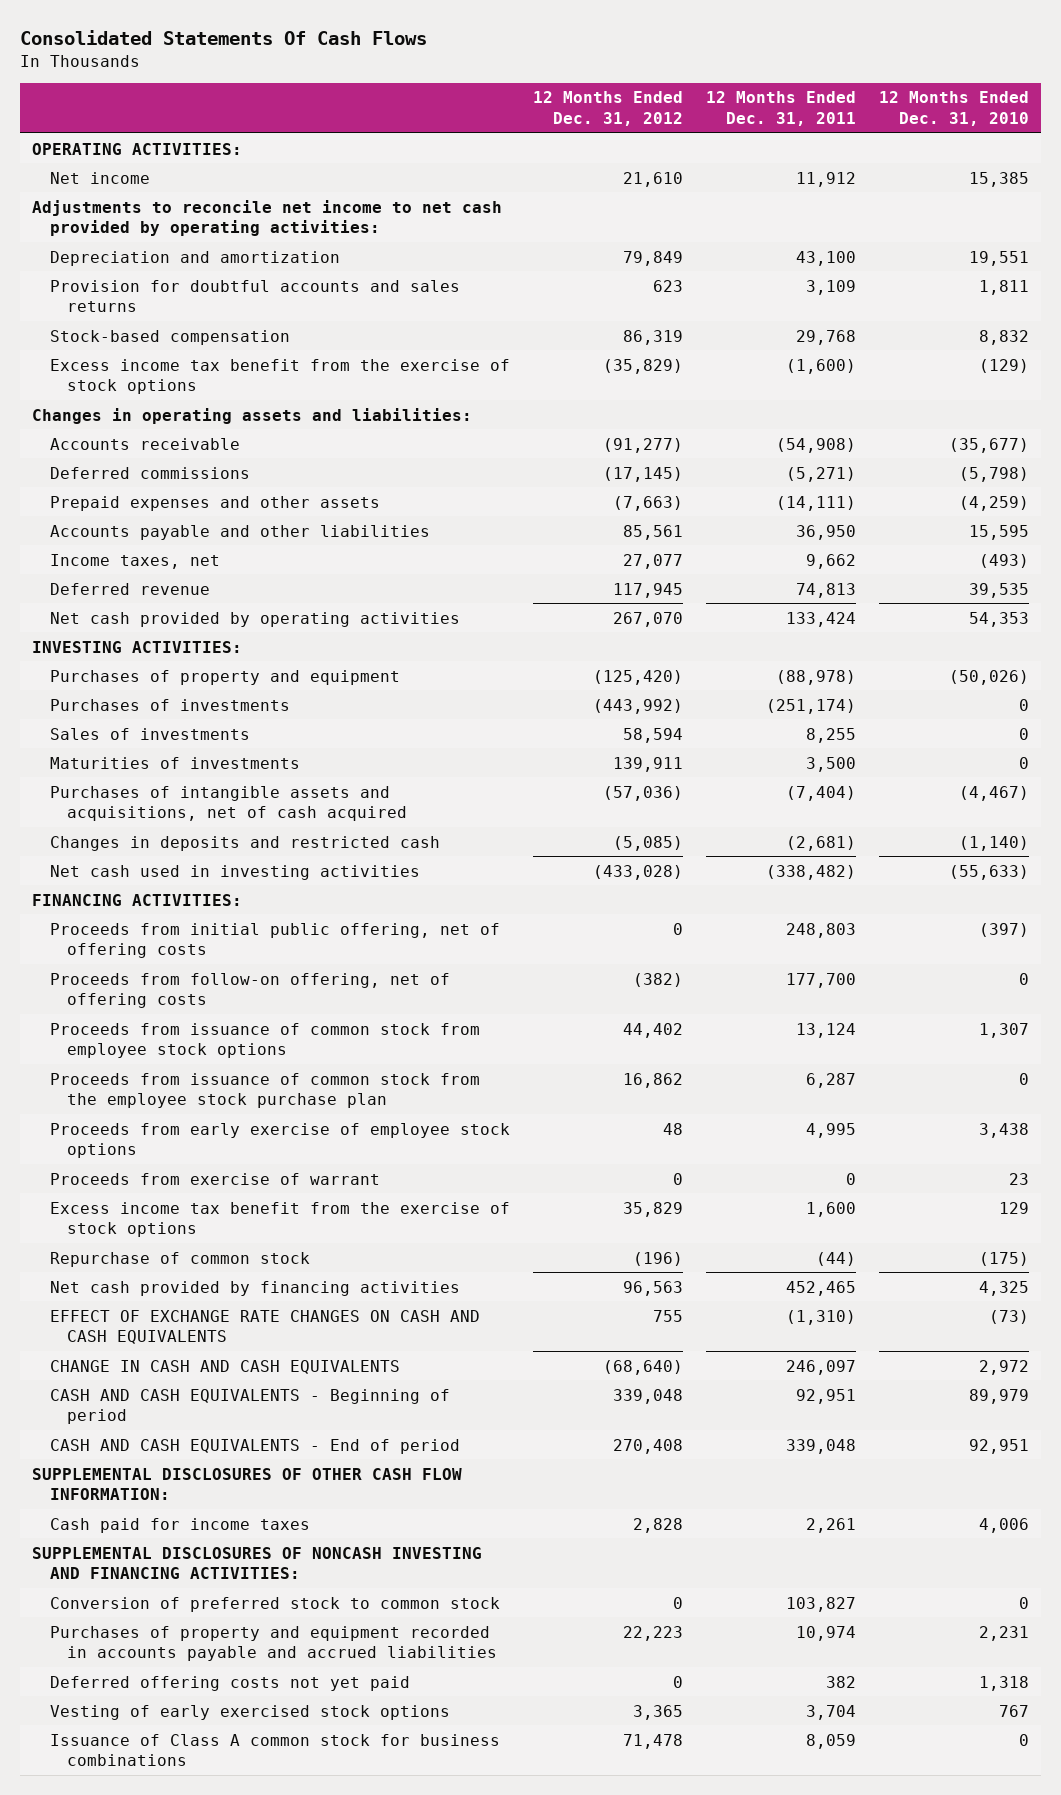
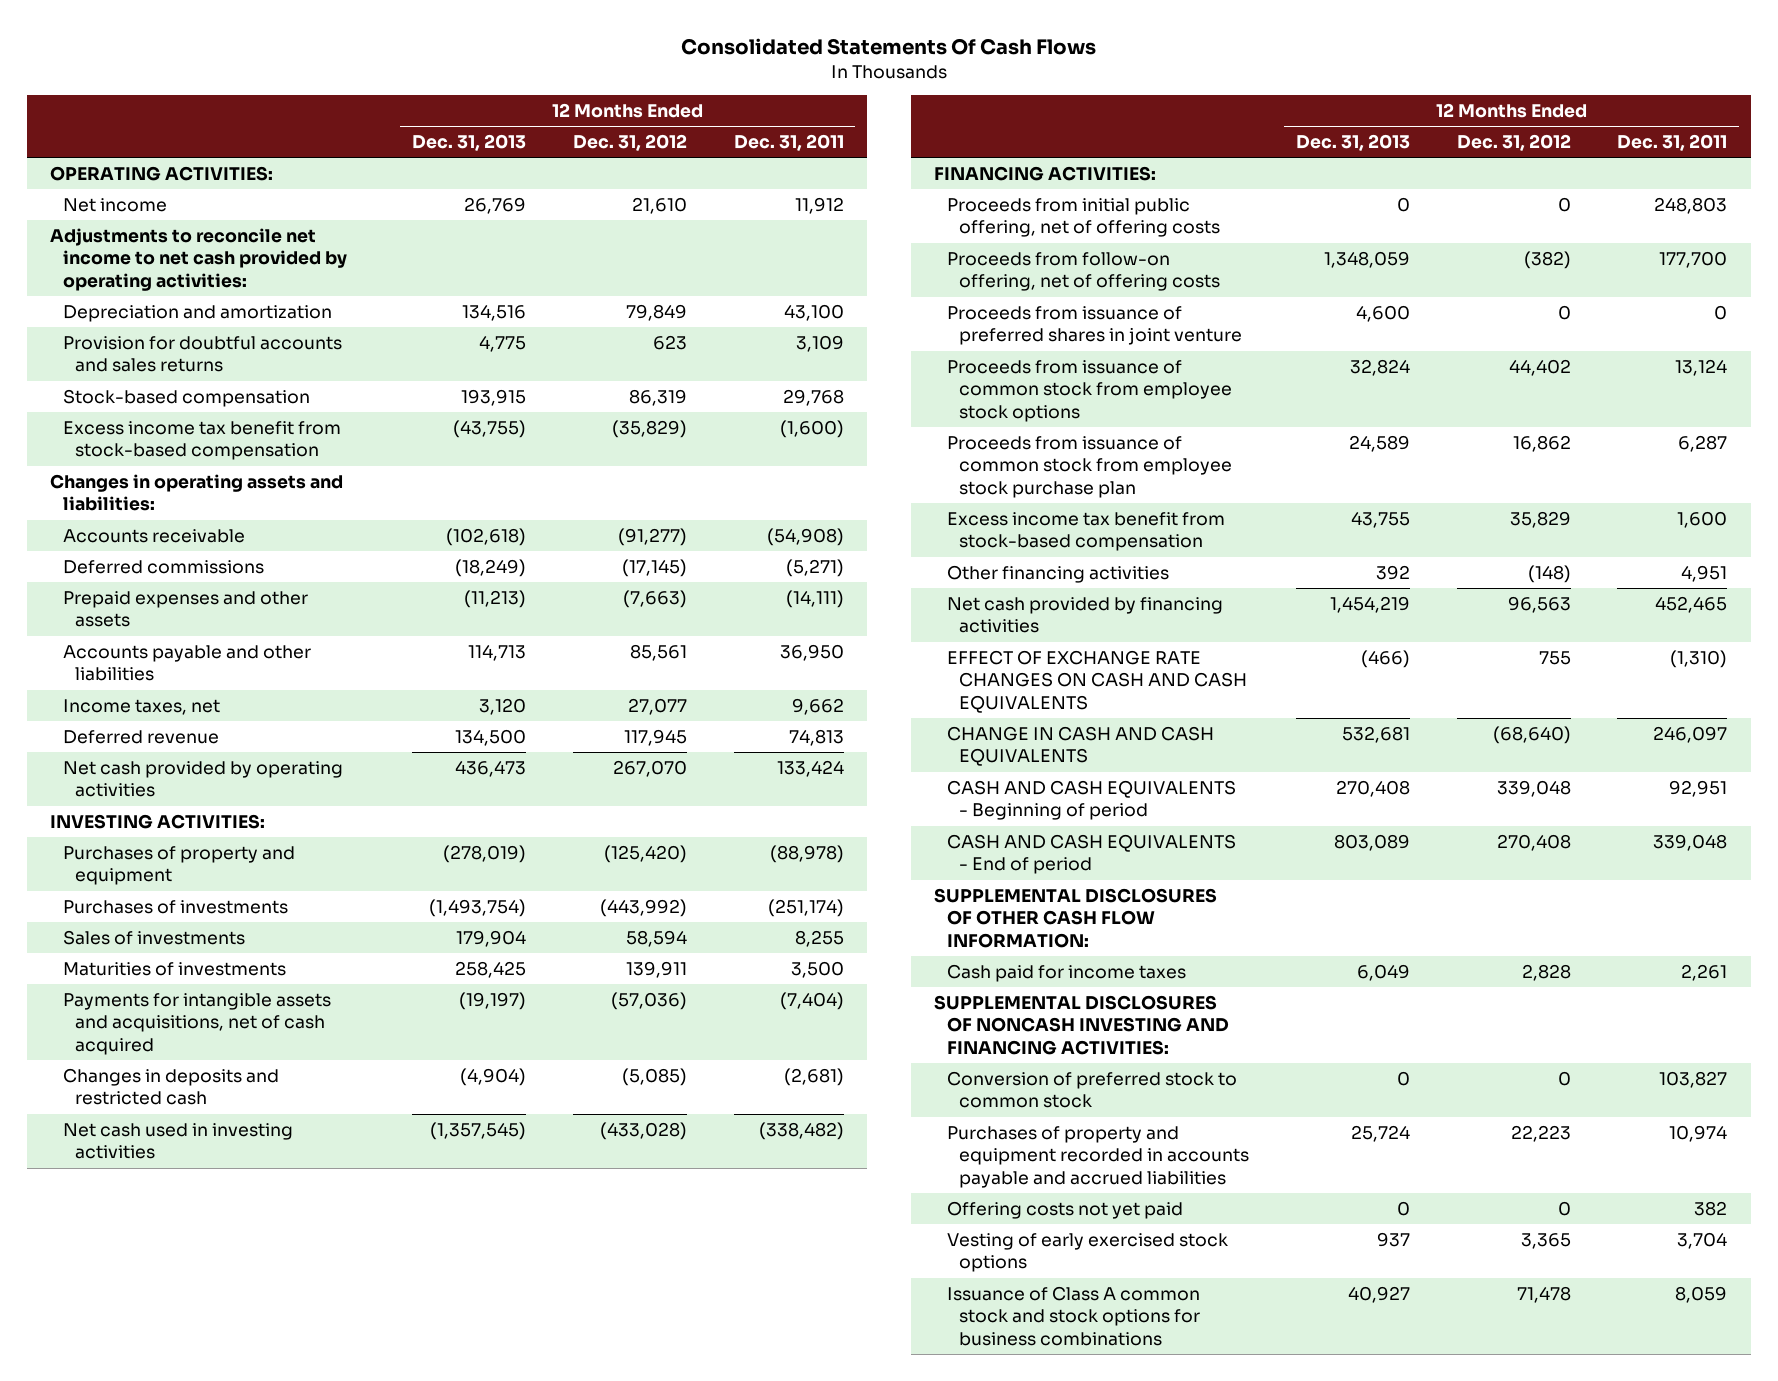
- | 12 Months Ended Dec. 31, 2012 | 12 Months Ended Dec. 31, 2011 | 12 Months Ended Dec. 31, 2010
+ | 12 Months Ended Dec. 31, 2013 | 12 Months Ended Dec. 31, 2012 | 12 Months Ended Dec. 31, 2011
- Excess income tax benefit from the exercise of stock options | (35,829) | (1,600) | (129)
+ Excess income tax benefit from stock-based compensation | (43,755) | (35,829) | (1,600)
- Purchases of intangible assets and acquisitions, net of cash acquired | (57,036) | (7,404) | (4,467)
+ Payments for intangible assets and acquisitions, net of cash acquired | (19,197) | (57,036) | (7,404)
+ Proceeds from issuance of preferred shares in joint venture | 4,600 | 0 | 0
- Proceeds from issuance of common stock from the employee stock purchase plan | 16,862 | 6,287 | 0
- Proceeds from early exercise of employee stock options | 48 | 4,995 | 3,438
- Proceeds from exercise of warrant | 0 | 0 | 23
- Excess income tax benefit from the exercise of stock options | 35,829 | 1,600 | 129
- Repurchase of common stock | (196) | (44) | (175)
+ Proceeds from issuance of common stock from employee stock purchase plan | 24,589 | 16,862 | 6,287
+ Excess income tax benefit from stock-based compensation | 43,755 | 35,829 | 1,600
+ Other financing activities | 392 | (148) | 4,951
- Deferred offering costs not yet paid | 0 | 382 | 1,318
+ Offering costs not yet paid | 0 | 0 | 382
- Issuance of Class A common stock for business combinations | 71,478 | 8,059 | 0
+ Issuance of Class A common stock and stock options for business combinations | 40,927 | 71,478 | 8,059

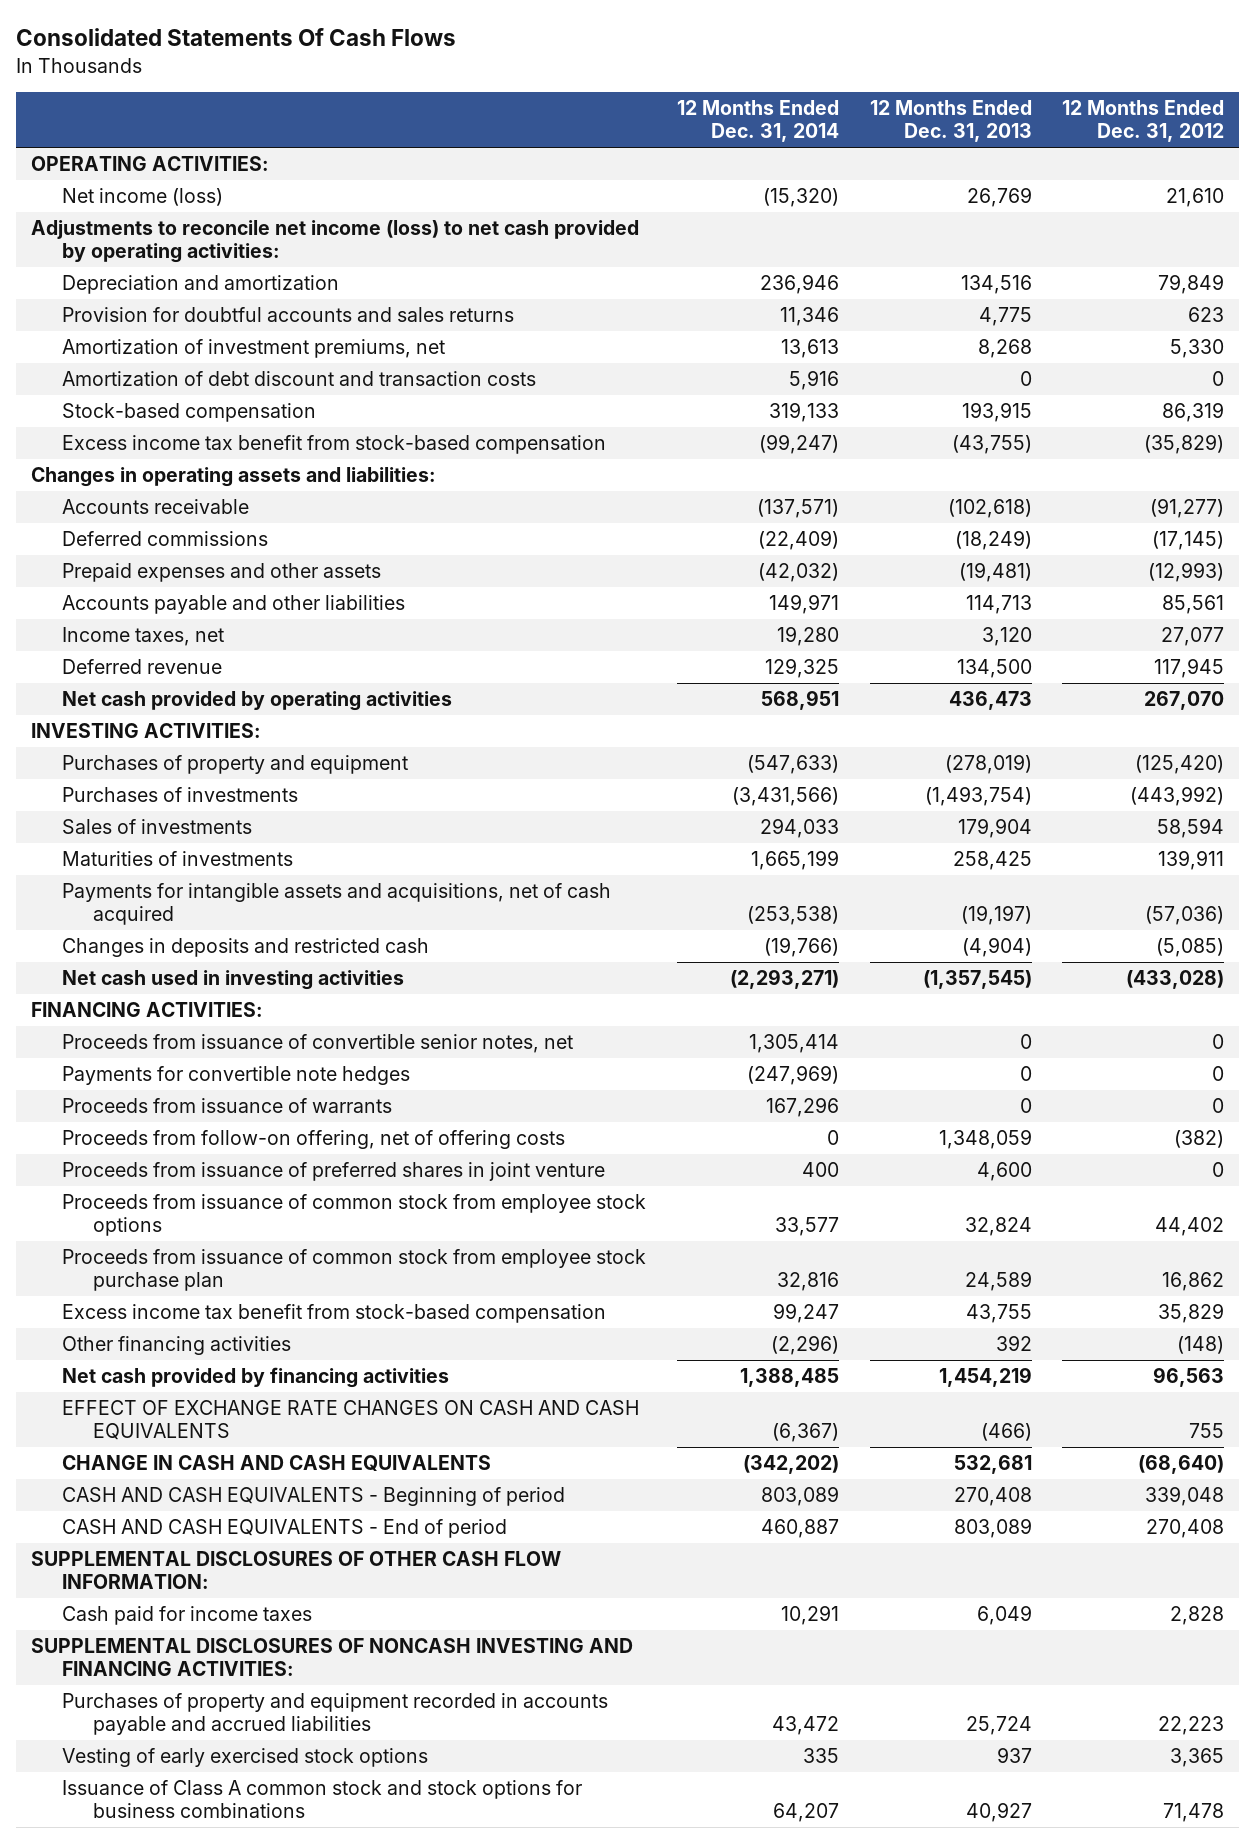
- | 12 Months Ended Dec. 31, 2013 | 12 Months Ended Dec. 31, 2012 | 12 Months Ended Dec. 31, 2011
+ | 12 Months Ended Dec. 31, 2014 | 12 Months Ended Dec. 31, 2013 | 12 Months Ended Dec. 31, 2012
- Net income | 26,769 | 21,610 | 11,912
- Adjustments to reconcile net income to net cash provided by operating activities:
+ Net income (loss) | (15,320) | 26,769 | 21,610
+ Adjustments to reconcile net income (loss) to net cash provided by operating activities:
+ Amortization of investment premiums, net | 13,613 | 8,268 | 5,330
+ Amortization of debt discount and transaction costs | 5,916 | 0 | 0
- Prepaid expenses and other assets | (11,213) | (7,663) | (14,111)
+ Prepaid expenses and other assets | (42,032) | (19,481) | (12,993)
- Proceeds from initial public offering, net of offering costs | 0 | 0 | 248,803
+ Proceeds from issuance of convertible senior notes, net | 1,305,414 | 0 | 0
+ Payments for convertible note hedges | (247,969) | 0 | 0
+ Proceeds from issuance of warrants | 167,296 | 0 | 0
- Conversion of preferred stock to common stock | 0 | 0 | 103,827
- Offering costs not yet paid | 0 | 0 | 382

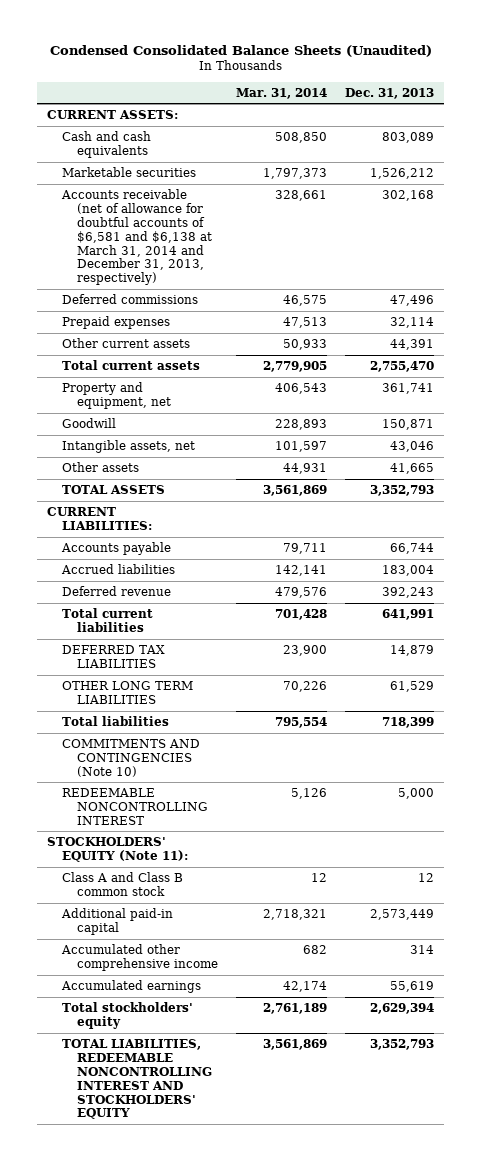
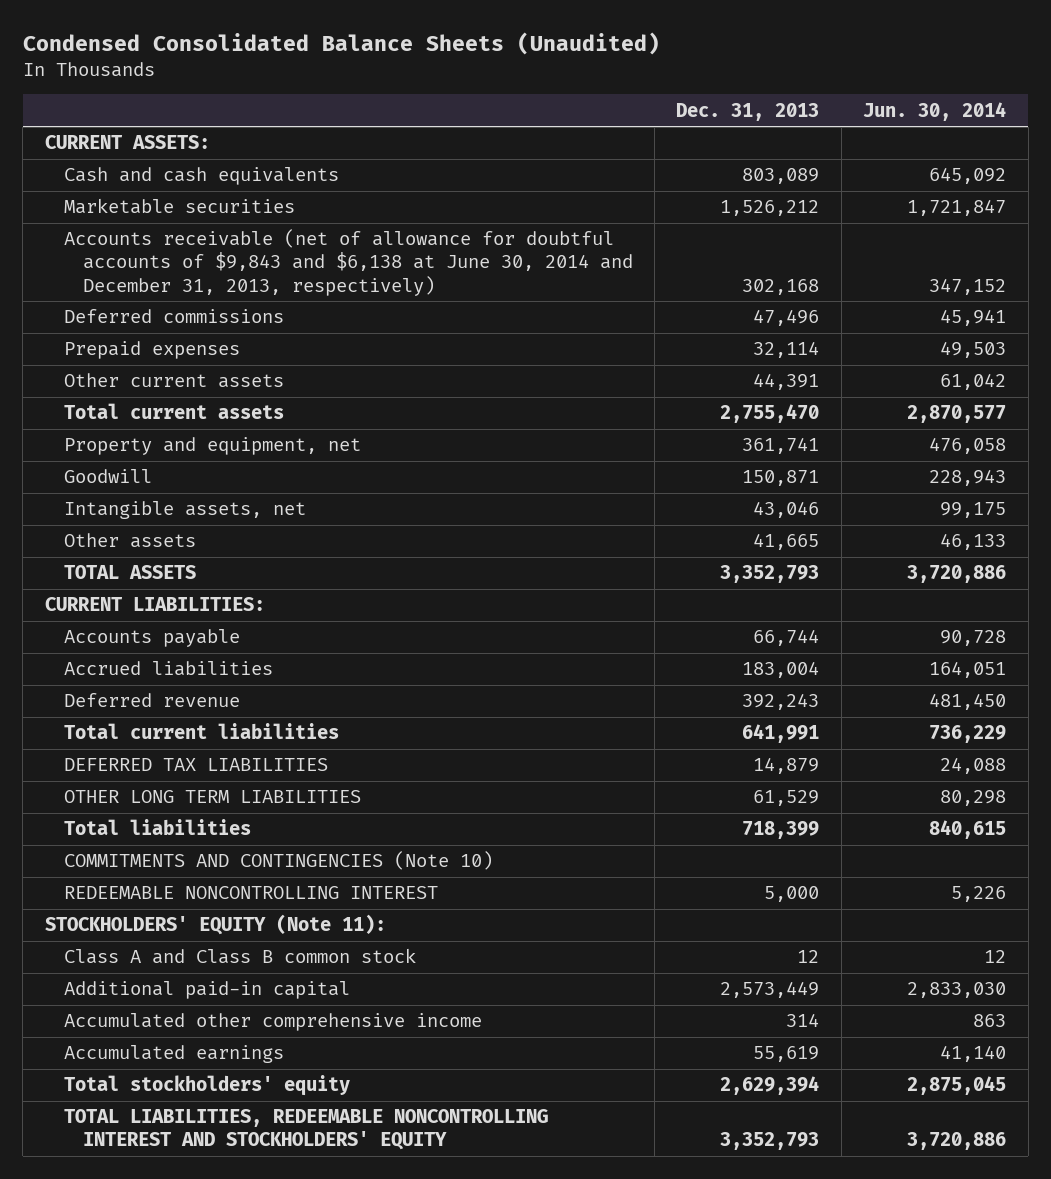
- | Mar. 31, 2014 | Dec. 31, 2013
+ | Dec. 31, 2013 | Jun. 30, 2014
- Accounts receivable (net of allowance for doubtful accounts of $6,581 and $6,138 at March 31, 2014 and December 31, 2013, respectively) | 328,661 | 302,168
+ Accounts receivable (net of allowance for doubtful accounts of $9,843 and $6,138 at June 30, 2014 and December 31, 2013, respectively) | 302,168 | 347,152

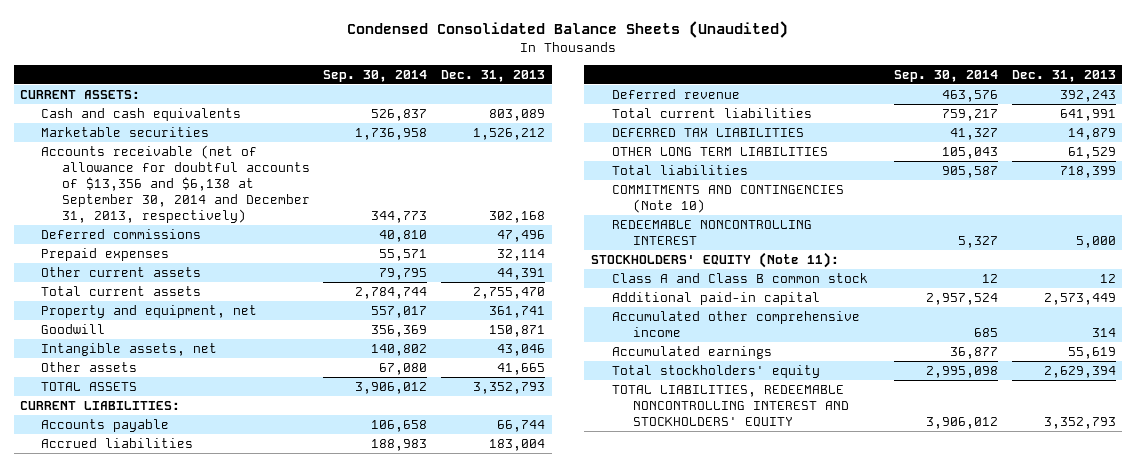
- | Dec. 31, 2013 | Jun. 30, 2014
+ | Sep. 30, 2014 | Dec. 31, 2013
- Accounts receivable (net of allowance for doubtful accounts of $9,843 and $6,138 at June 30, 2014 and December 31, 2013, respectively) | 302,168 | 347,152
+ Accounts receivable (net of allowance for doubtful accounts of $13,356 and $6,138 at September 30, 2014 and December 31, 2013, respectively) | 344,773 | 302,168

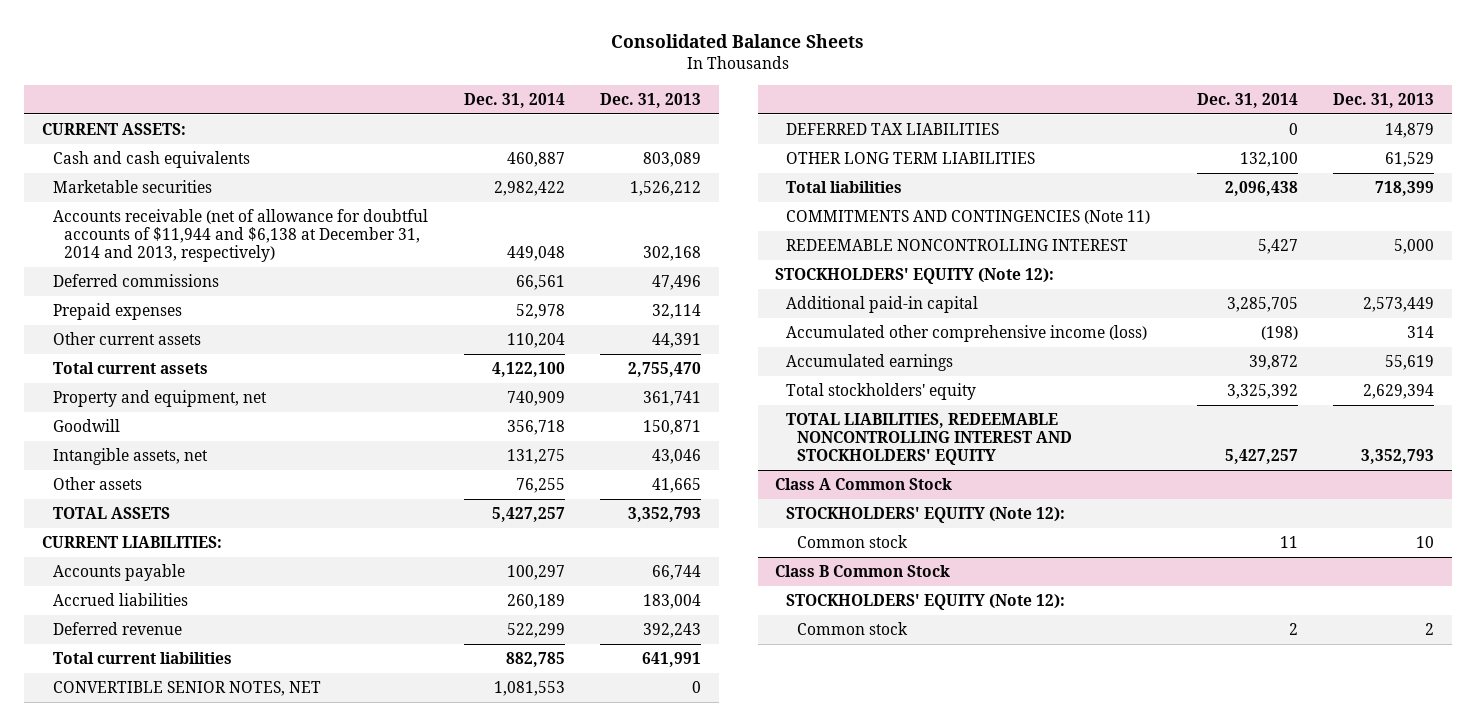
- Condensed Consolidated Balance Sheets (Unaudited)
+ Consolidated Balance Sheets
- | Sep. 30, 2014 | Dec. 31, 2013
+ | Dec. 31, 2014 | Dec. 31, 2013
- Accounts receivable (net of allowance for doubtful accounts of $13,356 and $6,138 at September 30, 2014 and December 31, 2013, respectively) | 344,773 | 302,168
+ Accounts receivable (net of allowance for doubtful accounts of $11,944 and $6,138 at December 31, 2014 and 2013, respectively) | 449,048 | 302,168
+ CONVERTIBLE SENIOR NOTES, NET | 1,081,553 | 0
- COMMITMENTS AND CONTINGENCIES (Note 10)
+ COMMITMENTS AND CONTINGENCIES (Note 11)
- STOCKHOLDERS' EQUITY (Note 11):
- Class A and Class B common stock | 12 | 12
+ STOCKHOLDERS' EQUITY (Note 12):
- Accumulated other comprehensive income | 685 | 314
+ Accumulated other comprehensive income (loss) | (198) | 314
+ Class A Common Stock
+ STOCKHOLDERS' EQUITY (Note 12):
+ Common stock | 11 | 10
+ Class B Common Stock
+ STOCKHOLDERS' EQUITY (Note 12):
+ Common stock | 2 | 2

